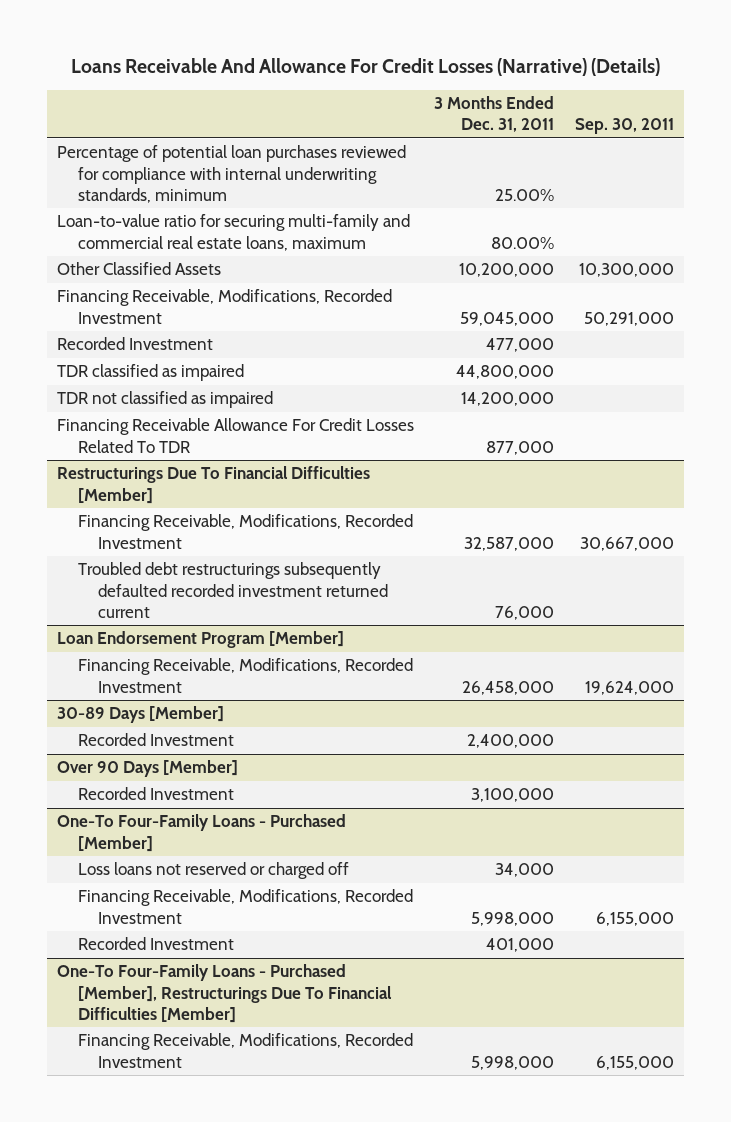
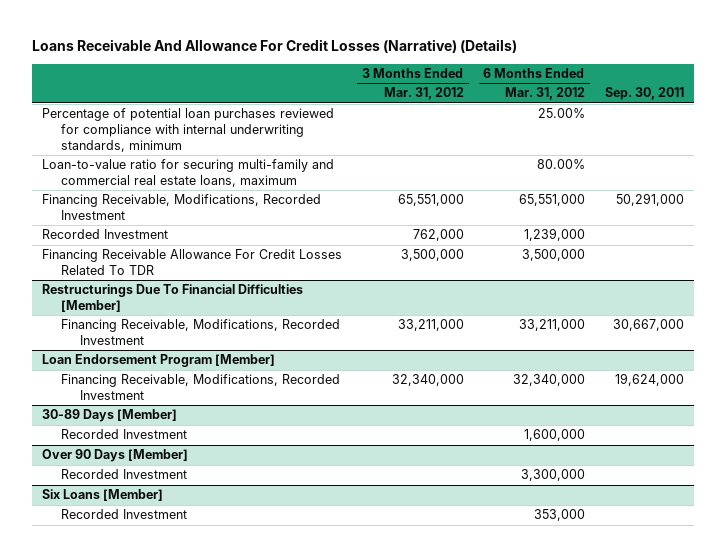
- | 3 Months Ended Dec. 31, 2011 | Sep. 30, 2011
+ | 3 Months Ended Mar. 31, 2012 | 6 Months Ended Mar. 31, 2012 | Sep. 30, 2011
- Other Classified Assets | 10,200,000 | 10,300,000
- TDR classified as impaired | 44,800,000 |
- TDR not classified as impaired | 14,200,000 |
@ Restructurings Due To Financial Difficulties [Member]
- Troubled debt restructurings subsequently defaulted recorded investment returned current | 76,000 |
- One-To Four-Family Loans - Purchased [Member]
- Loss loans not reserved or charged off | 34,000 |
- Financing Receivable, Modifications, Recorded Investment | 5,998,000 | 6,155,000
- Recorded Investment | 401,000 |
- One-To Four-Family Loans - Purchased [Member], Restructurings Due To Financial Difficulties [Member]
- Financing Receivable, Modifications, Recorded Investment | 5,998,000 | 6,155,000
+ Six Loans [Member]
+ Recorded Investment | | 353,000 |

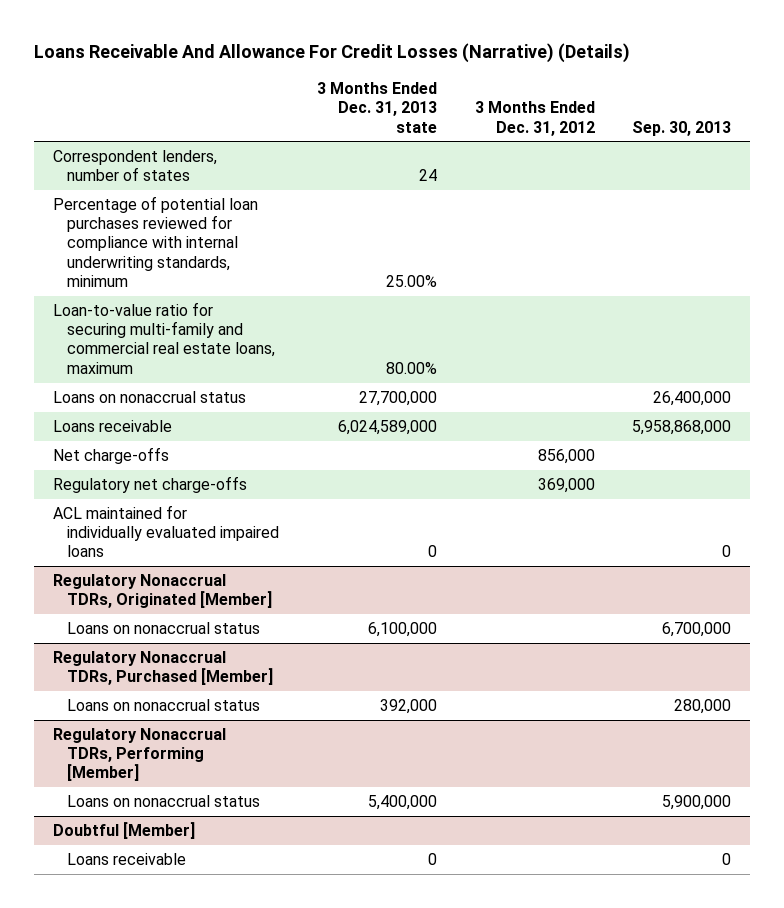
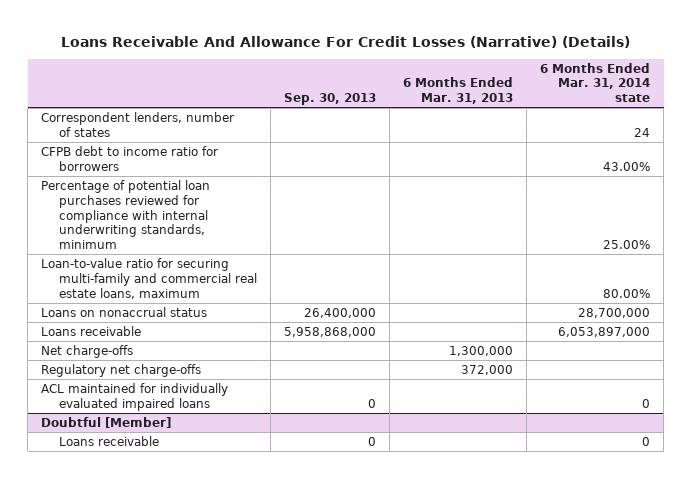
- | 3 Months Ended Dec. 31, 2013 state | 3 Months Ended Dec. 31, 2012 | Sep. 30, 2013
+ | Sep. 30, 2013 | 6 Months Ended Mar. 31, 2013 | 6 Months Ended Mar. 31, 2014 state
+ CFPB debt to income ratio for borrowers | | | 43.00%
- Regulatory Nonaccrual TDRs, Originated [Member]
- Loans on nonaccrual status | 6,100,000 | | 6,700,000
- Regulatory Nonaccrual TDRs, Purchased [Member]
- Loans on nonaccrual status | 392,000 | | 280,000
- Regulatory Nonaccrual TDRs, Performing [Member]
- Loans on nonaccrual status | 5,400,000 | | 5,900,000

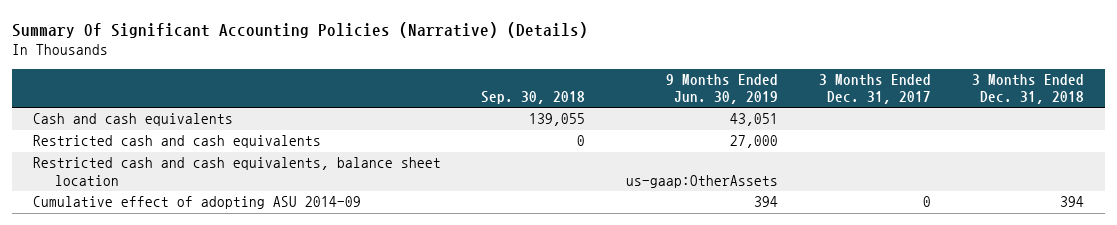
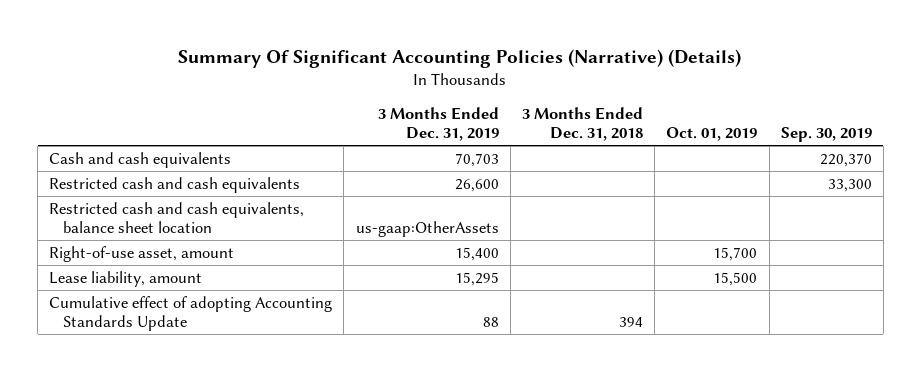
- | Sep. 30, 2018 | 9 Months Ended Jun. 30, 2019 | 3 Months Ended Dec. 31, 2017 | 3 Months Ended Dec. 31, 2018
+ | 3 Months Ended Dec. 31, 2019 | 3 Months Ended Dec. 31, 2018 | Oct. 01, 2019 | Sep. 30, 2019
- Cumulative effect of adopting ASU 2014-09 | | 394 | 0 | 394
+ Right-of-use asset, amount | 15,400 | | 15,700 |
+ Lease liability, amount | 15,295 | | 15,500 |
+ Cumulative effect of adopting Accounting Standards Update | 88 | 394 | |

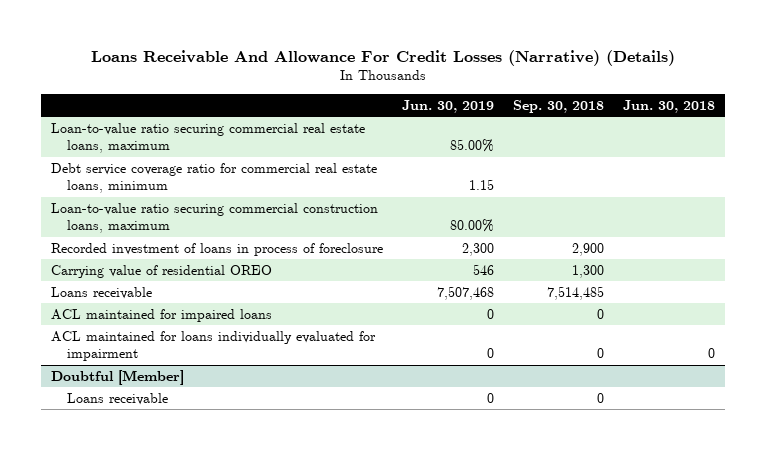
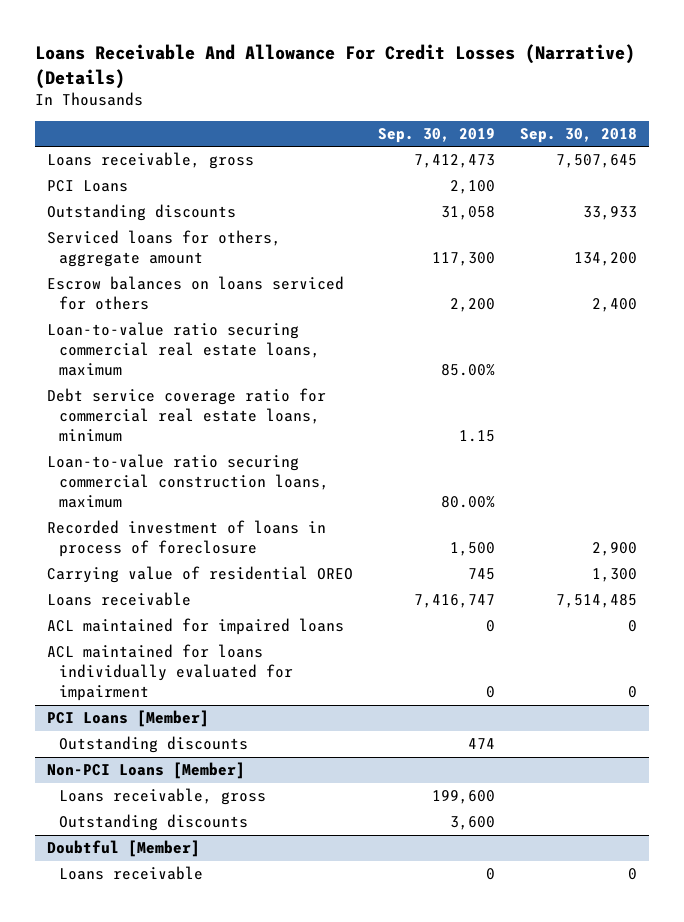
- | Jun. 30, 2019 | Sep. 30, 2018 | Jun. 30, 2018
+ | Sep. 30, 2019 | Sep. 30, 2018
+ Loans receivable, gross | 7,412,473 | 7,507,645
+ PCI Loans | 2,100 |
+ Outstanding discounts | 31,058 | 33,933
+ Serviced loans for others, aggregate amount | 117,300 | 134,200
+ Escrow balances on loans serviced for others | 2,200 | 2,400
+ PCI Loans [Member]
+ Outstanding discounts | 474 |
+ Non-PCI Loans [Member]
+ Loans receivable, gross | 199,600 |
+ Outstanding discounts | 3,600 |

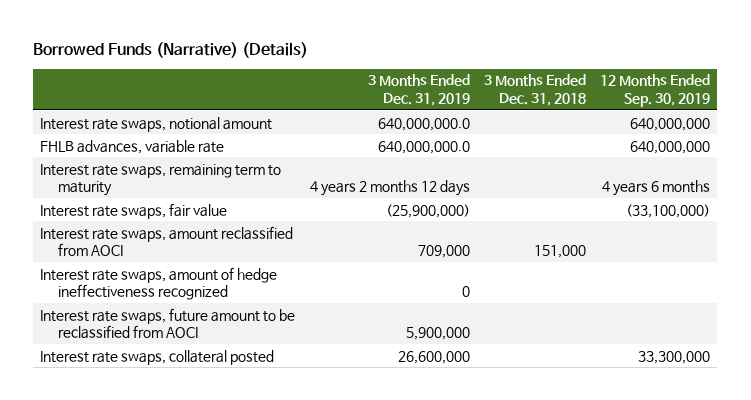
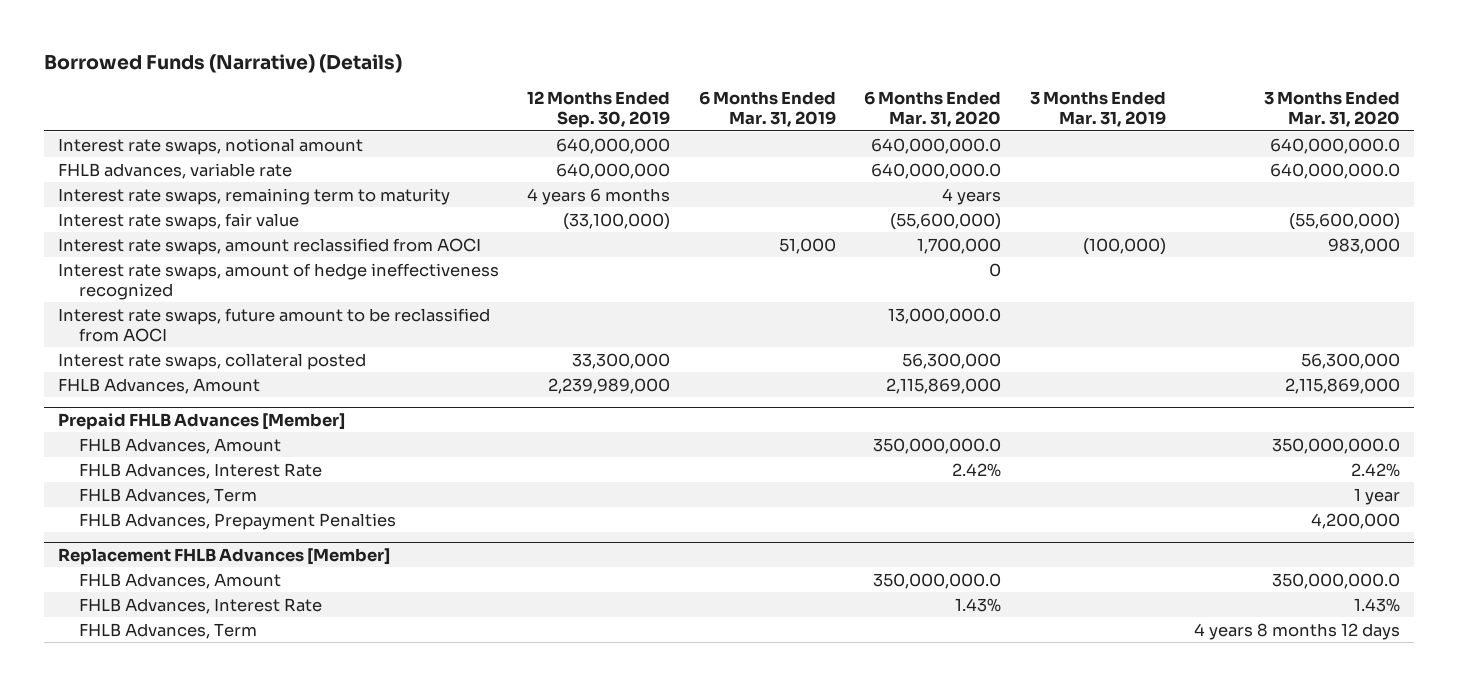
- | 3 Months Ended Dec. 31, 2019 | 3 Months Ended Dec. 31, 2018 | 12 Months Ended Sep. 30, 2019
+ | 12 Months Ended Sep. 30, 2019 | 6 Months Ended Mar. 31, 2019 | 6 Months Ended Mar. 31, 2020 | 3 Months Ended Mar. 31, 2019 | 3 Months Ended Mar. 31, 2020
+ FHLB Advances, Amount | 2,239,989,000 | | 2,115,869,000 | | 2,115,869,000
+ Prepaid FHLB Advances [Member]
+ FHLB Advances, Amount | | | 350,000,000.0 | | 350,000,000.0
+ FHLB Advances, Interest Rate | | | 2.42% | | 2.42%
+ FHLB Advances, Term | | | | | 1 year
+ FHLB Advances, Prepayment Penalties | | | | | 4,200,000
+ Replacement FHLB Advances [Member]
+ FHLB Advances, Amount | | | 350,000,000.0 | | 350,000,000.0
+ FHLB Advances, Interest Rate | | | 1.43% | | 1.43%
+ FHLB Advances, Term | | | | | 4 years 8 months 12 days

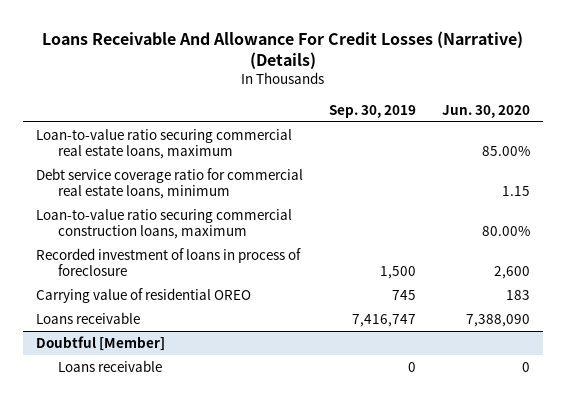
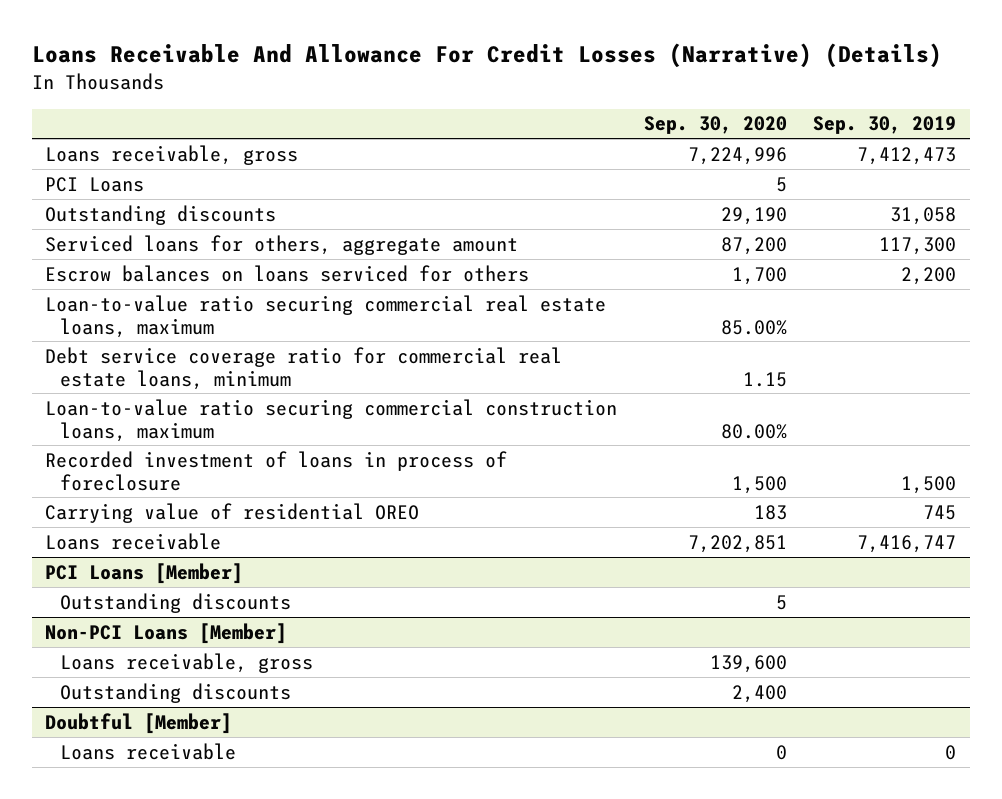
- | Sep. 30, 2019 | Jun. 30, 2020
+ | Sep. 30, 2020 | Sep. 30, 2019
+ Loans receivable, gross | 7,224,996 | 7,412,473
+ PCI Loans | 5 |
+ Outstanding discounts | 29,190 | 31,058
+ Serviced loans for others, aggregate amount | 87,200 | 117,300
+ Escrow balances on loans serviced for others | 1,700 | 2,200
+ PCI Loans [Member]
+ Outstanding discounts | 5 |
+ Non-PCI Loans [Member]
+ Loans receivable, gross | 139,600 |
+ Outstanding discounts | 2,400 |

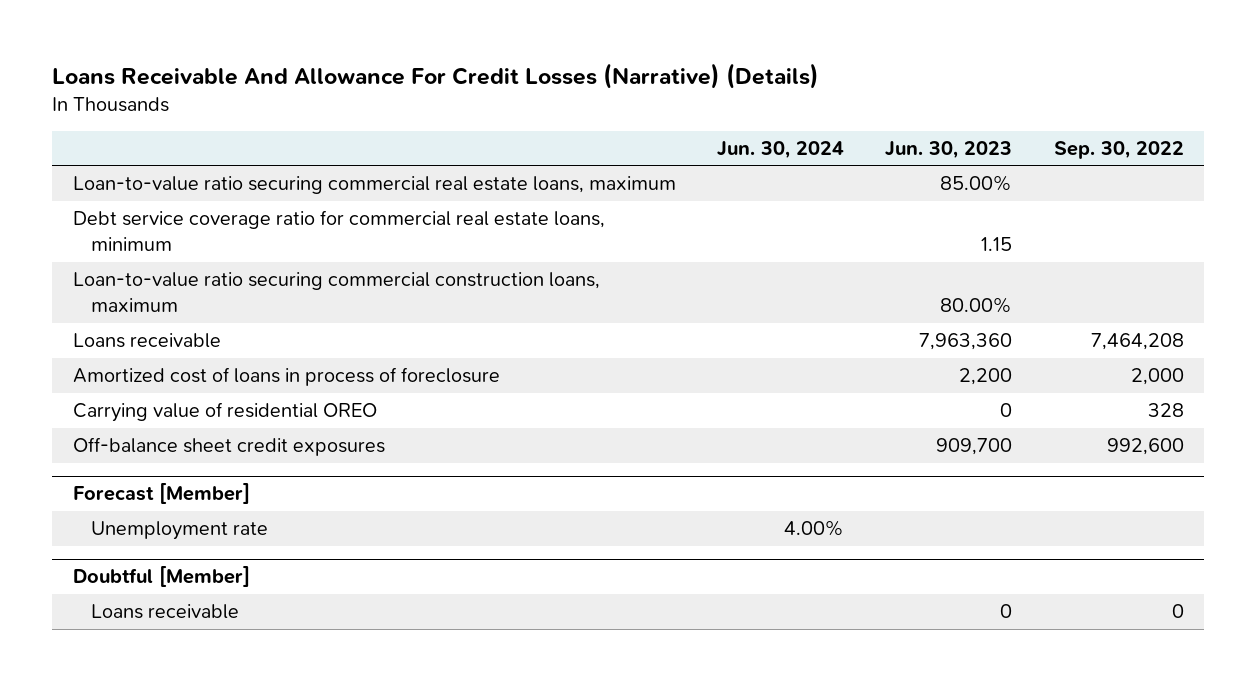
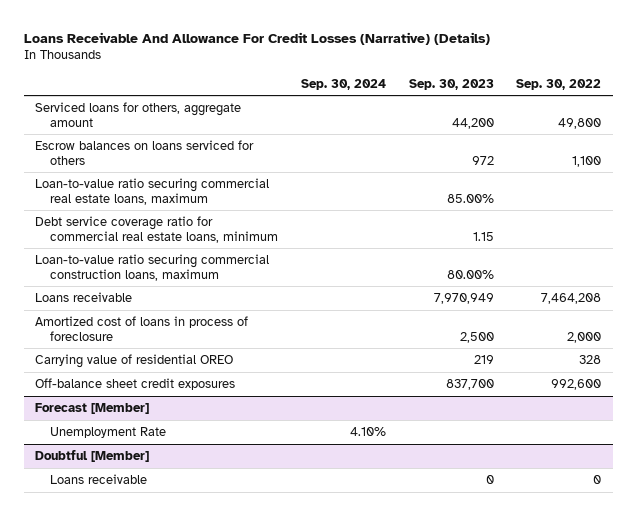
- | Jun. 30, 2024 | Jun. 30, 2023 | Sep. 30, 2022
+ | Sep. 30, 2024 | Sep. 30, 2023 | Sep. 30, 2022
+ Serviced loans for others, aggregate amount | | 44,200 | 49,800
+ Escrow balances on loans serviced for others | | 972 | 1,100
@ Forecast [Member]
- Unemployment rate | 4.00% | |
+ Unemployment Rate | 4.10% | |

